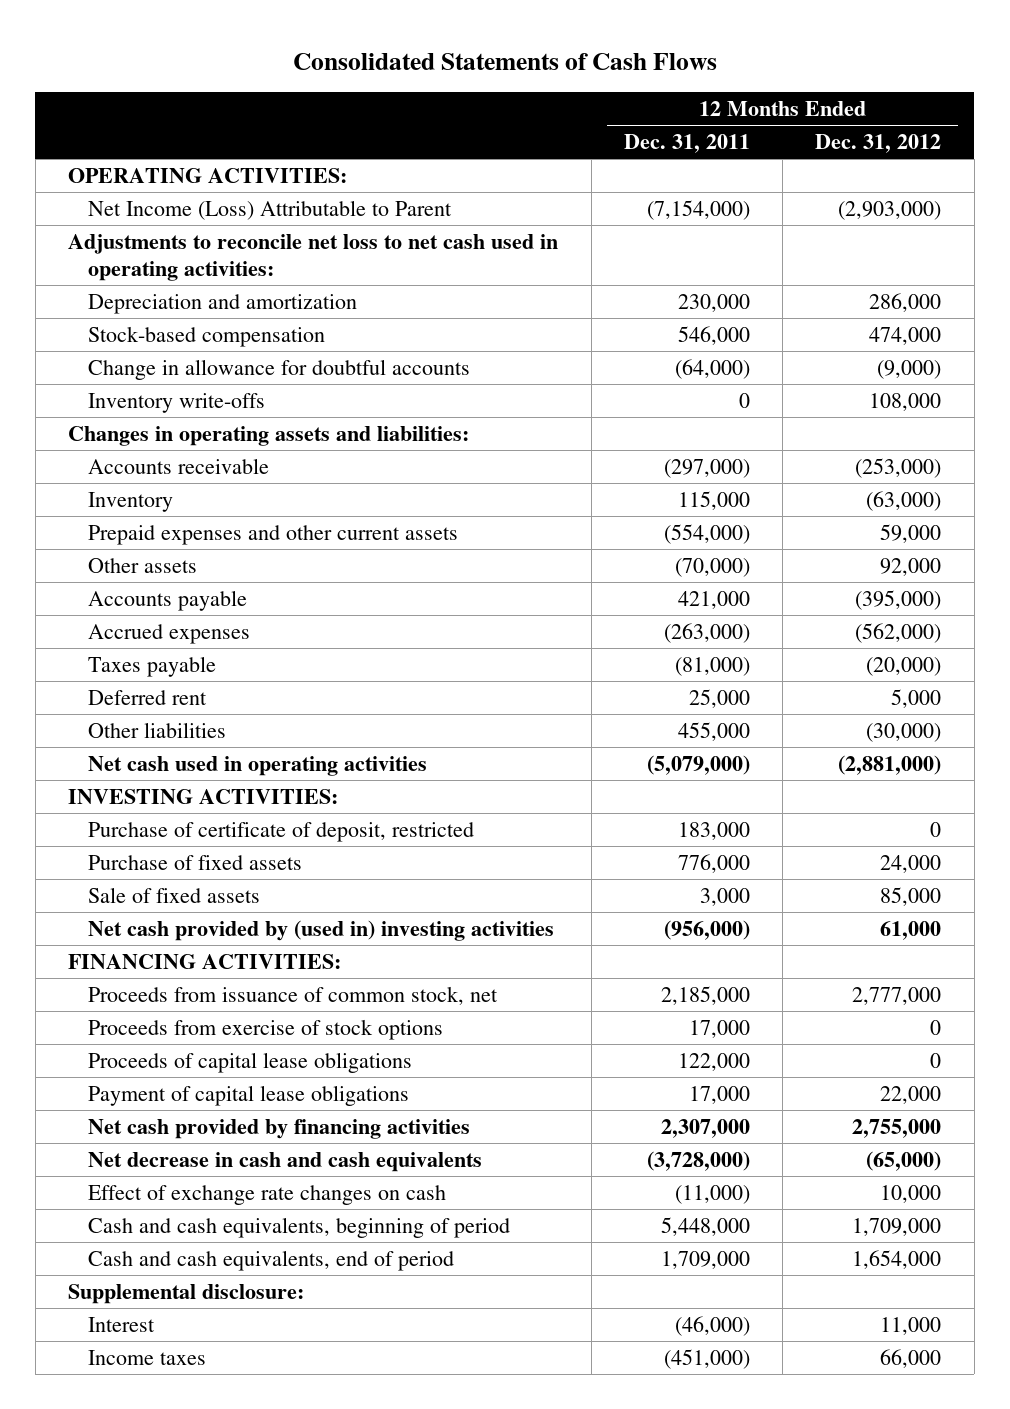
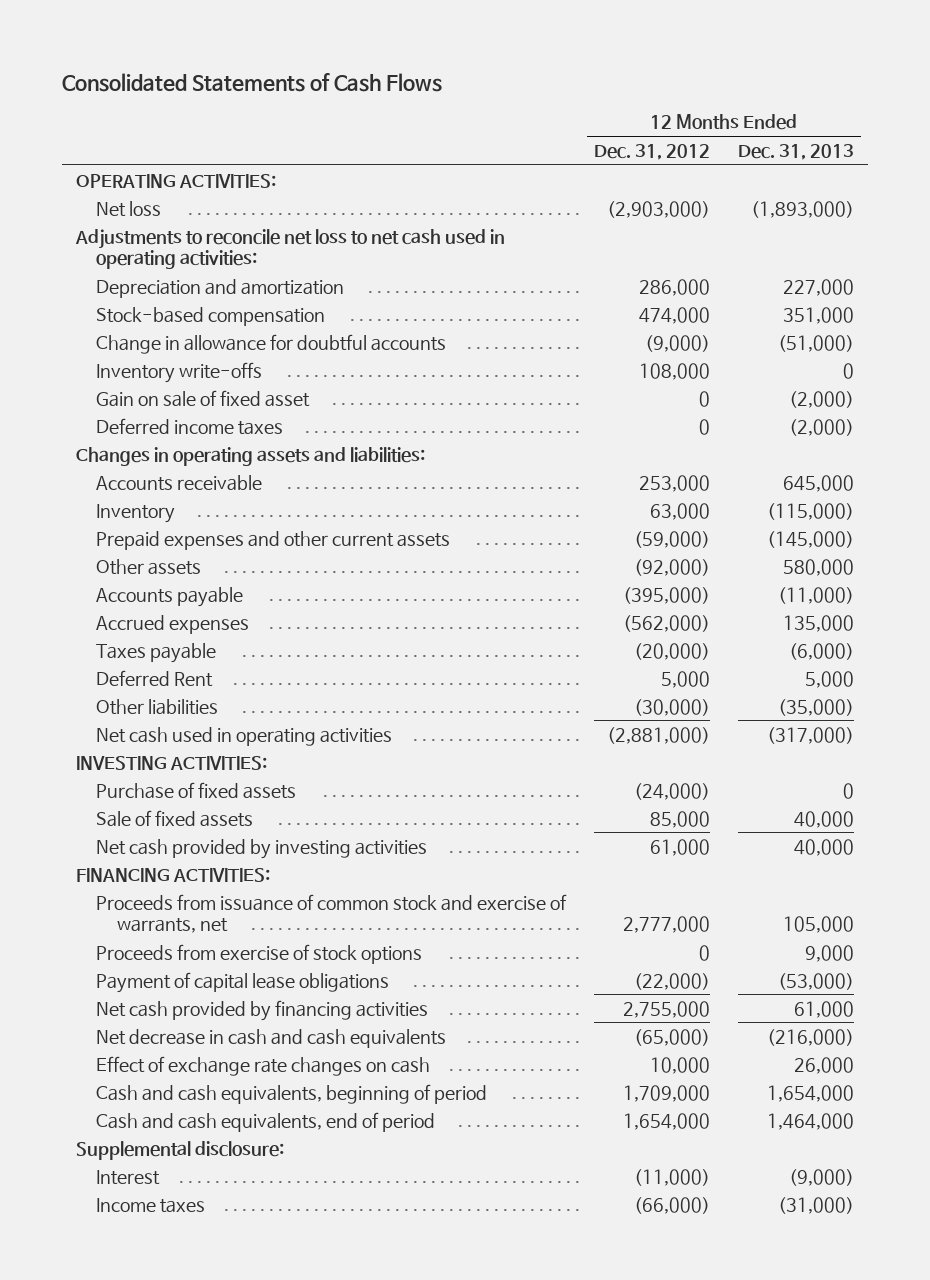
- | 12 Months Ended Dec. 31, 2011 | 12 Months Ended Dec. 31, 2012
+ | 12 Months Ended Dec. 31, 2012 | 12 Months Ended Dec. 31, 2013
- Net Income (Loss) Attributable to Parent | (7,154,000) | (2,903,000)
+ Net loss | (2,903,000) | (1,893,000)
+ Gain on sale of fixed asset | 0 | (2,000)
+ Deferred income taxes | 0 | (2,000)
- Accounts receivable | (297,000) | (253,000)
- Inventory | 115,000 | (63,000)
- Prepaid expenses and other current assets | (554,000) | 59,000
- Other assets | (70,000) | 92,000
+ Accounts receivable | 253,000 | 645,000
+ Inventory | 63,000 | (115,000)
+ Prepaid expenses and other current assets | (59,000) | (145,000)
+ Other assets | (92,000) | 580,000
- Deferred rent | 25,000 | 5,000
+ Deferred Rent | 5,000 | 5,000
- Purchase of certificate of deposit, restricted | 183,000 | 0
- Purchase of fixed assets | 776,000 | 24,000
+ Purchase of fixed assets | (24,000) | 0
- Net cash provided by (used in) investing activities | (956,000) | 61,000
+ Net cash provided by investing activities | 61,000 | 40,000
- Proceeds from issuance of common stock, net | 2,185,000 | 2,777,000
+ Proceeds from issuance of common stock and exercise of warrants, net | 2,777,000 | 105,000
- Proceeds of capital lease obligations | 122,000 | 0
- Payment of capital lease obligations | 17,000 | 22,000
+ Payment of capital lease obligations | (22,000) | (53,000)
- Interest | (46,000) | 11,000
- Income taxes | (451,000) | 66,000
+ Interest | (11,000) | (9,000)
+ Income taxes | (66,000) | (31,000)

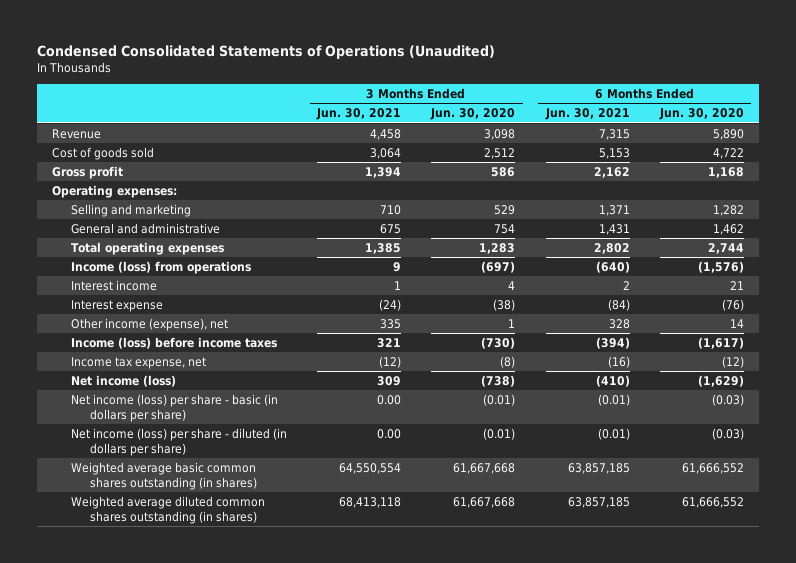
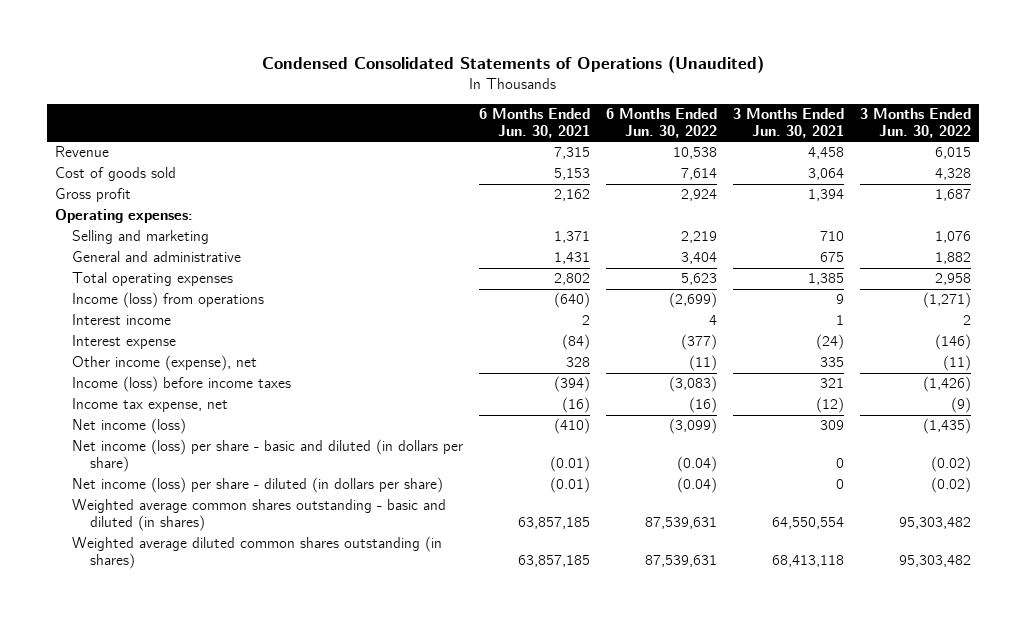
- | 3 Months Ended Jun. 30, 2021 | 3 Months Ended Jun. 30, 2020 | 6 Months Ended Jun. 30, 2021 | 6 Months Ended Jun. 30, 2020
+ | 6 Months Ended Jun. 30, 2021 | 6 Months Ended Jun. 30, 2022 | 3 Months Ended Jun. 30, 2021 | 3 Months Ended Jun. 30, 2022
- Net income (loss) per share - basic (in dollars per share) | 0.00 | (0.01) | (0.01) | (0.03)
- Net income (loss) per share - diluted (in dollars per share) | 0.00 | (0.01) | (0.01) | (0.03)
- Weighted average basic common shares outstanding (in shares) | 64,550,554 | 61,667,668 | 63,857,185 | 61,666,552
+ Net income (loss) per share - basic and diluted (in dollars per share) | (0.01) | (0.04) | 0 | (0.02)
+ Net income (loss) per share - diluted (in dollars per share) | (0.01) | (0.04) | 0 | (0.02)
+ Weighted average common shares outstanding - basic and diluted (in shares) | 63,857,185 | 87,539,631 | 64,550,554 | 95,303,482

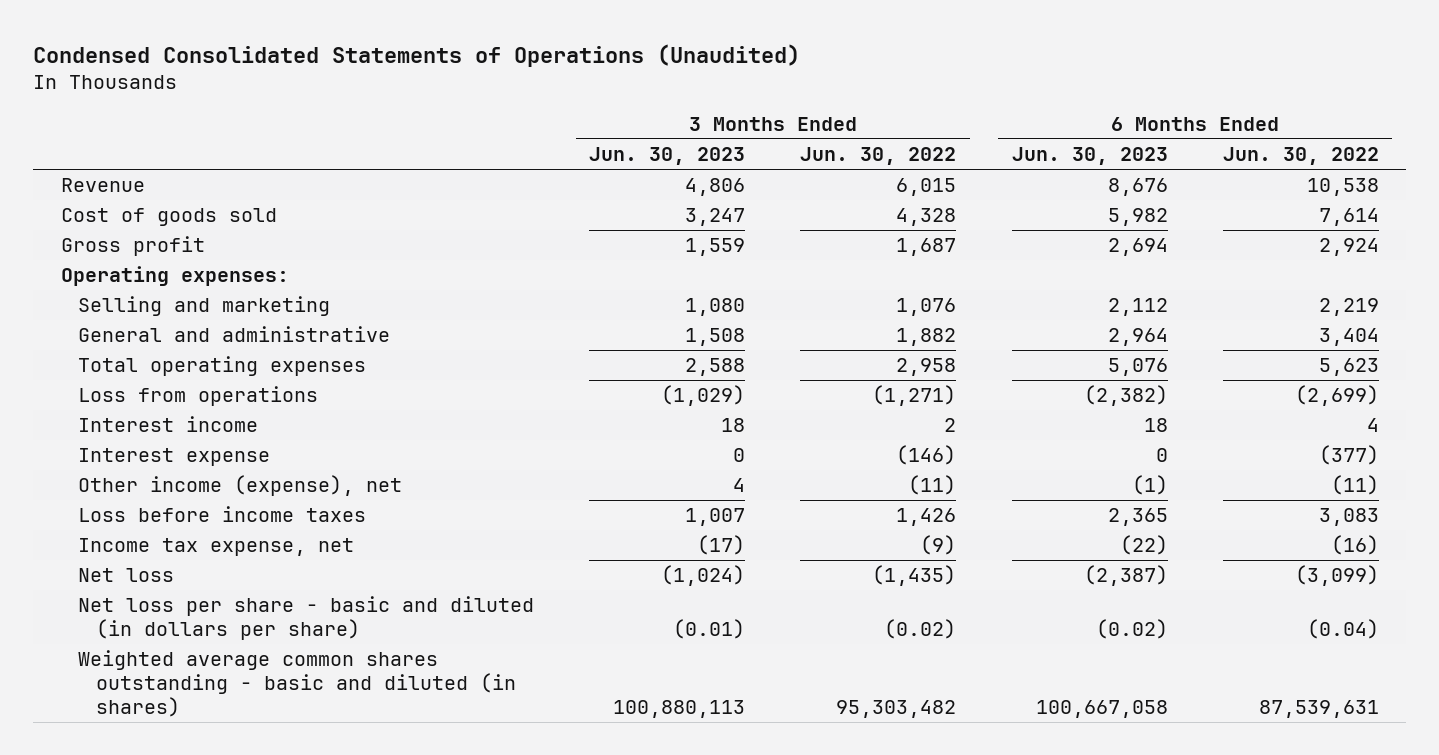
- | 6 Months Ended Jun. 30, 2021 | 6 Months Ended Jun. 30, 2022 | 3 Months Ended Jun. 30, 2021 | 3 Months Ended Jun. 30, 2022
+ | 3 Months Ended Jun. 30, 2023 | 3 Months Ended Jun. 30, 2022 | 6 Months Ended Jun. 30, 2023 | 6 Months Ended Jun. 30, 2022
- Income (loss) from operations | (640) | (2,699) | 9 | (1,271)
+ Loss from operations | (1,029) | (1,271) | (2,382) | (2,699)
- Income (loss) before income taxes | (394) | (3,083) | 321 | (1,426)
+ Loss before income taxes | 1,007 | 1,426 | 2,365 | 3,083
- Net income (loss) | (410) | (3,099) | 309 | (1,435)
- Net income (loss) per share - basic and diluted (in dollars per share) | (0.01) | (0.04) | 0 | (0.02)
- Net income (loss) per share - diluted (in dollars per share) | (0.01) | (0.04) | 0 | (0.02)
+ Net loss | (1,024) | (1,435) | (2,387) | (3,099)
+ Net loss per share - basic and diluted (in dollars per share) | (0.01) | (0.02) | (0.02) | (0.04)
- Weighted average diluted common shares outstanding (in shares) | 63,857,185 | 87,539,631 | 68,413,118 | 95,303,482

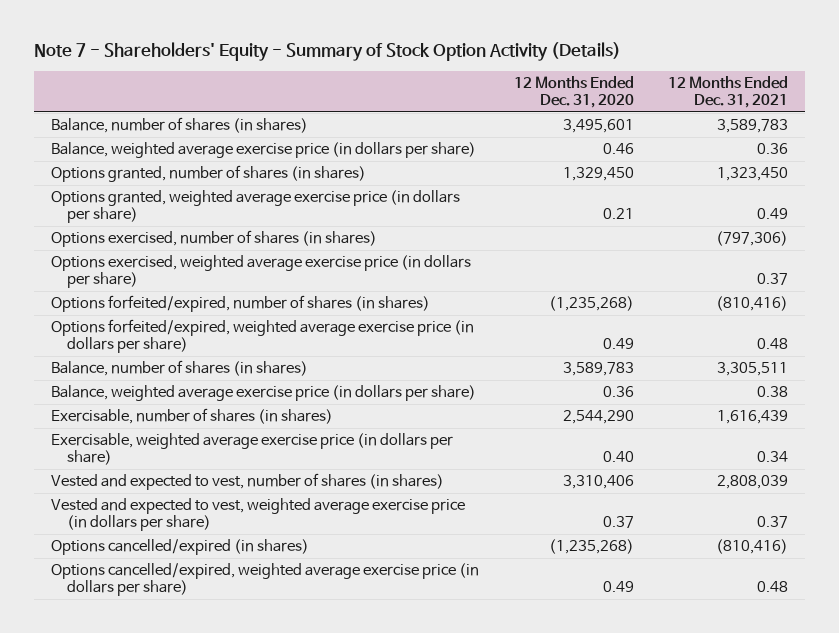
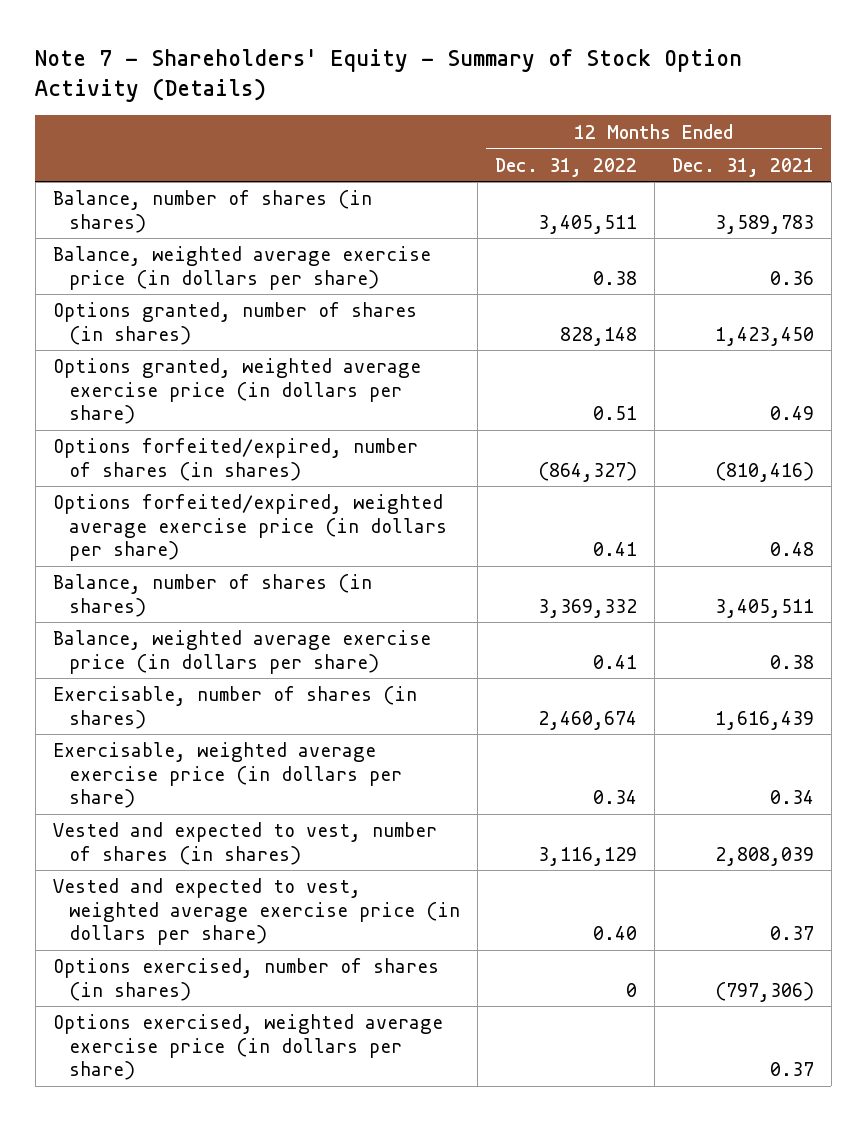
- | 12 Months Ended Dec. 31, 2020 | 12 Months Ended Dec. 31, 2021
+ | 12 Months Ended Dec. 31, 2022 | 12 Months Ended Dec. 31, 2021
- Options granted, number of shares (in shares) | 1,329,450 | 1,323,450
+ Options granted, number of shares (in shares) | 828,148 | 1,423,450
- Balance, number of shares (in shares) | 3,589,783 | 3,305,511
+ Balance, number of shares (in shares) | 3,369,332 | 3,405,511
- Options cancelled/expired (in shares) | (1,235,268) | (810,416)
- Options cancelled/expired, weighted average exercise price (in dollars per share) | 0.49 | 0.48
moved down: Options exercised, number of shares (in shares) | 0 | (797,306)
moved down: Options exercised, weighted average exercise price (in dollars per share) | | 0.37

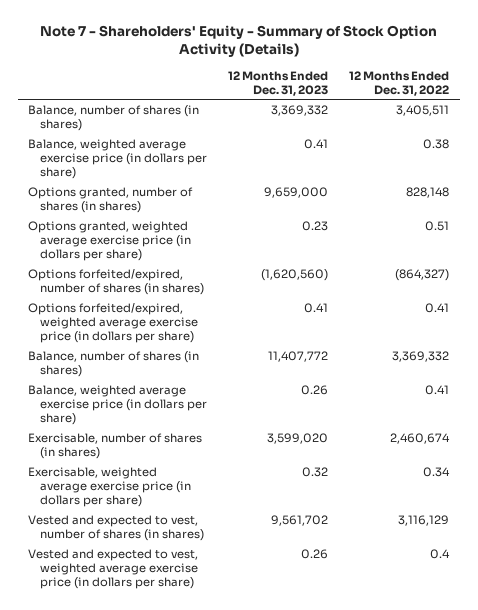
- | 12 Months Ended Dec. 31, 2022 | 12 Months Ended Dec. 31, 2021
+ | 12 Months Ended Dec. 31, 2023 | 12 Months Ended Dec. 31, 2022
- Vested and expected to vest, weighted average exercise price (in dollars per share) | 0.40 | 0.37
- Options exercised, number of shares (in shares) | 0 | (797,306)
- Options exercised, weighted average exercise price (in dollars per share) | | 0.37
+ Vested and expected to vest, weighted average exercise price (in dollars per share) | 0.26 | 0.4

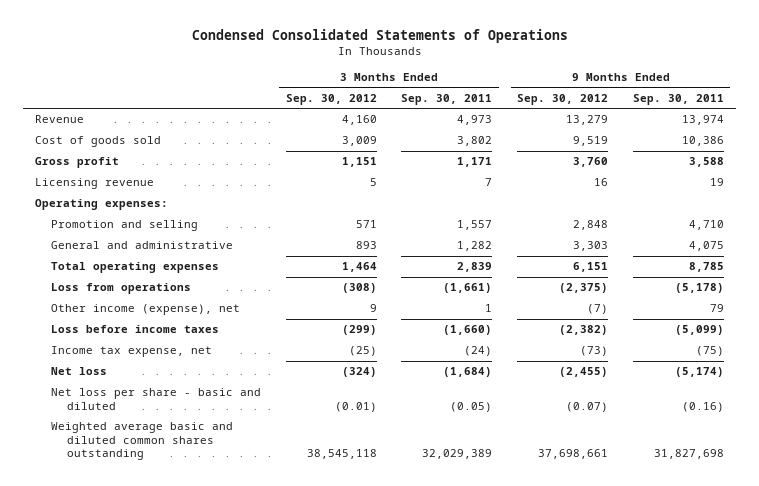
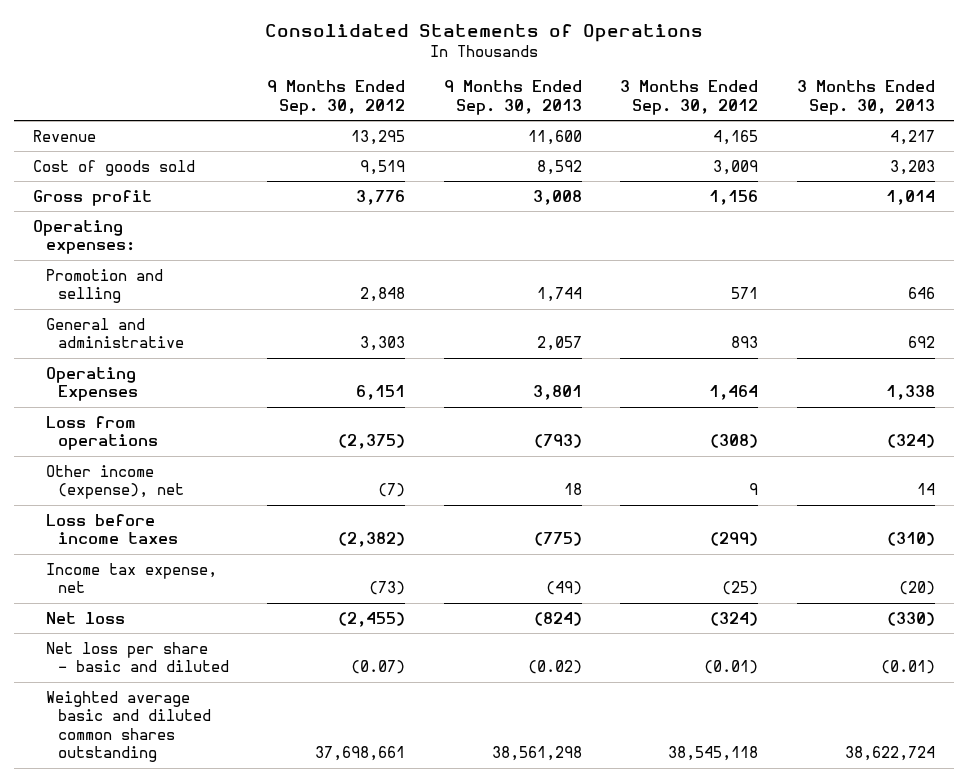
- Condensed Consolidated Statements of Operations
+ Consolidated Statements of Operations
- | 3 Months Ended Sep. 30, 2012 | 3 Months Ended Sep. 30, 2011 | 9 Months Ended Sep. 30, 2012 | 9 Months Ended Sep. 30, 2011
+ | 9 Months Ended Sep. 30, 2012 | 9 Months Ended Sep. 30, 2013 | 3 Months Ended Sep. 30, 2012 | 3 Months Ended Sep. 30, 2013
- Revenue | 4,160 | 4,973 | 13,279 | 13,974
+ Revenue | 13,295 | 11,600 | 4,165 | 4,217
- Gross profit | 1,151 | 1,171 | 3,760 | 3,588
- Licensing revenue | 5 | 7 | 16 | 19
+ Gross profit | 3,776 | 3,008 | 1,156 | 1,014
- Total operating expenses | 1,464 | 2,839 | 6,151 | 8,785
+ Operating Expenses | 6,151 | 3,801 | 1,464 | 1,338

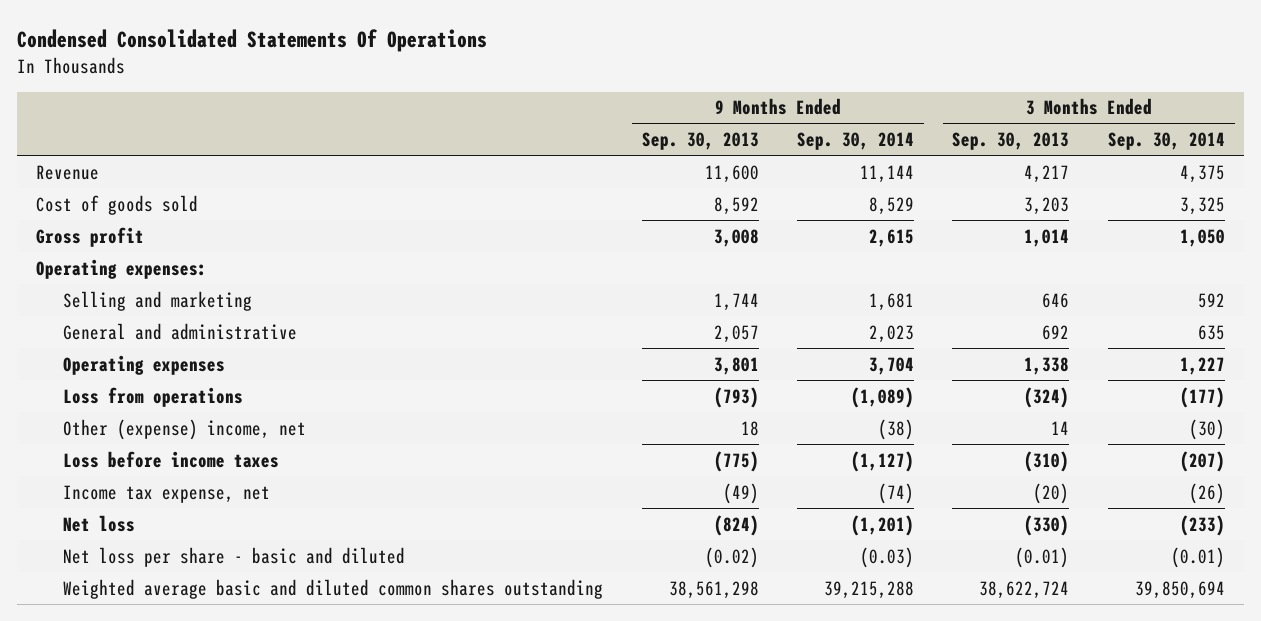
- Consolidated Statements of Operations
+ Condensed Consolidated Statements Of Operations
- | 9 Months Ended Sep. 30, 2012 | 9 Months Ended Sep. 30, 2013 | 3 Months Ended Sep. 30, 2012 | 3 Months Ended Sep. 30, 2013
+ | 9 Months Ended Sep. 30, 2013 | 9 Months Ended Sep. 30, 2014 | 3 Months Ended Sep. 30, 2013 | 3 Months Ended Sep. 30, 2014
- Promotion and selling | 2,848 | 1,744 | 571 | 646
+ Selling and marketing | 1,744 | 1,681 | 646 | 592
- Operating Expenses | 6,151 | 3,801 | 1,464 | 1,338
+ Operating expenses | 3,801 | 3,704 | 1,338 | 1,227
- Other income (expense), net | (7) | 18 | 9 | 14
+ Other (expense) income, net | 18 | (38) | 14 | (30)

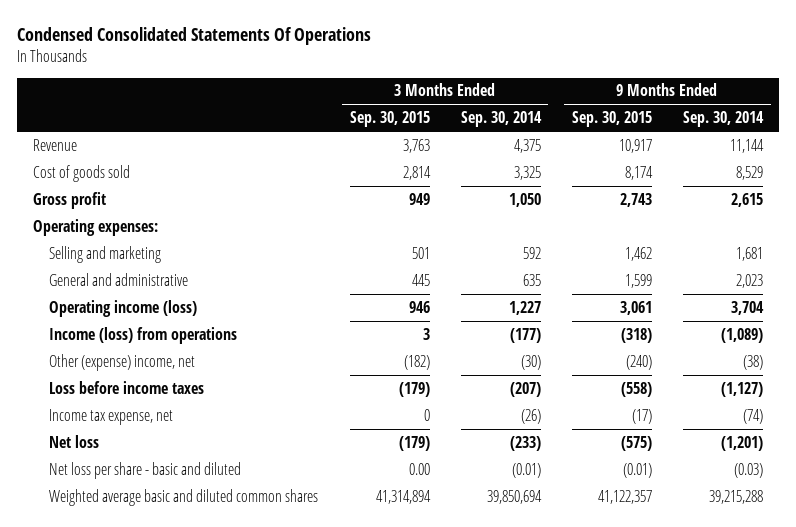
- | 9 Months Ended Sep. 30, 2013 | 9 Months Ended Sep. 30, 2014 | 3 Months Ended Sep. 30, 2013 | 3 Months Ended Sep. 30, 2014
+ | 3 Months Ended Sep. 30, 2015 | 3 Months Ended Sep. 30, 2014 | 9 Months Ended Sep. 30, 2015 | 9 Months Ended Sep. 30, 2014
- Operating expenses | 3,801 | 3,704 | 1,338 | 1,227
- Loss from operations | (793) | (1,089) | (324) | (177)
+ Operating income (loss) | 946 | 1,227 | 3,061 | 3,704
+ Income (loss) from operations | 3 | (177) | (318) | (1,089)
- Weighted average basic and diluted common shares outstanding | 38,561,298 | 39,215,288 | 38,622,724 | 39,850,694
+ Weighted average basic and diluted common shares | 41,314,894 | 39,850,694 | 41,122,357 | 39,215,288

